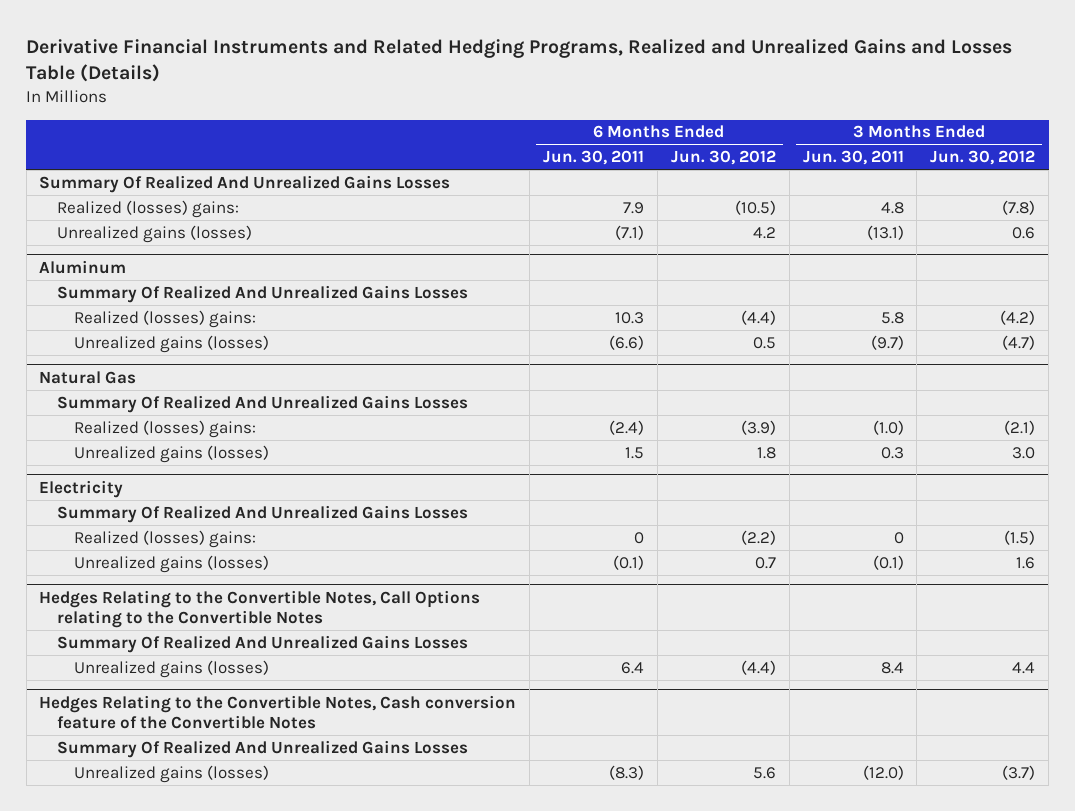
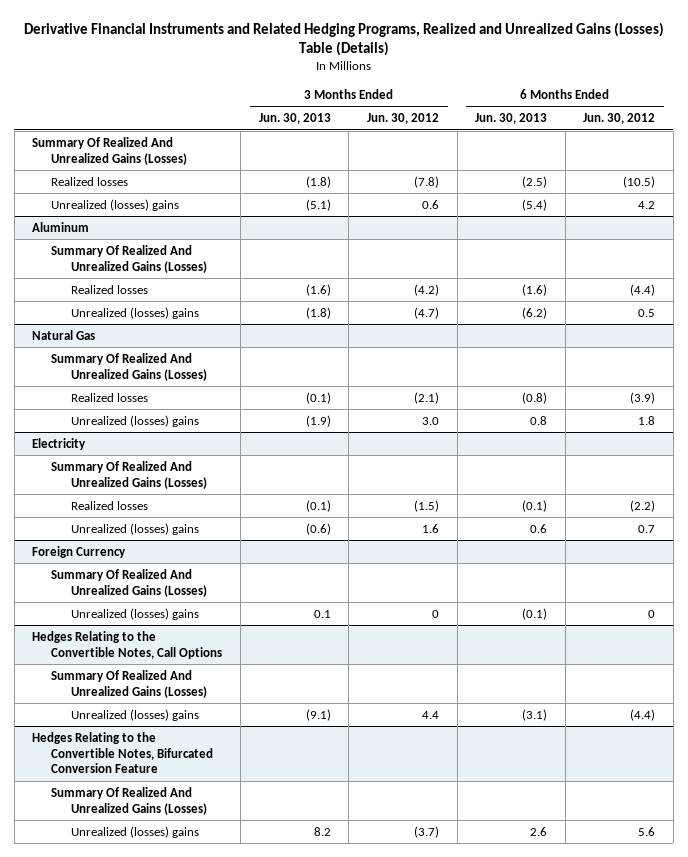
- Derivative Financial Instruments and Related Hedging Programs, Realized and Unrealized Gains and Losses Table (Details)
+ Derivative Financial Instruments and Related Hedging Programs, Realized and Unrealized Gains (Losses) Table (Details)
- | 6 Months Ended Jun. 30, 2011 | 6 Months Ended Jun. 30, 2012 | 3 Months Ended Jun. 30, 2011 | 3 Months Ended Jun. 30, 2012
+ | 3 Months Ended Jun. 30, 2013 | 3 Months Ended Jun. 30, 2012 | 6 Months Ended Jun. 30, 2013 | 6 Months Ended Jun. 30, 2012
- Summary Of Realized And Unrealized Gains Losses
- Realized (losses) gains: | 7.9 | (10.5) | 4.8 | (7.8)
- Unrealized gains (losses) | (7.1) | 4.2 | (13.1) | 0.6
+ Summary Of Realized And Unrealized Gains (Losses)
+ Realized losses | (1.8) | (7.8) | (2.5) | (10.5)
+ Unrealized (losses) gains | (5.1) | 0.6 | (5.4) | 4.2
@ Aluminum
- Summary Of Realized And Unrealized Gains Losses
- Realized (losses) gains: | 10.3 | (4.4) | 5.8 | (4.2)
- Unrealized gains (losses) | (6.6) | 0.5 | (9.7) | (4.7)
+ Summary Of Realized And Unrealized Gains (Losses)
+ Realized losses | (1.6) | (4.2) | (1.6) | (4.4)
+ Unrealized (losses) gains | (1.8) | (4.7) | (6.2) | 0.5
@ Natural Gas
- Summary Of Realized And Unrealized Gains Losses
- Realized (losses) gains: | (2.4) | (3.9) | (1.0) | (2.1)
- Unrealized gains (losses) | 1.5 | 1.8 | 0.3 | 3.0
+ Summary Of Realized And Unrealized Gains (Losses)
+ Realized losses | (0.1) | (2.1) | (0.8) | (3.9)
+ Unrealized (losses) gains | (1.9) | 3.0 | 0.8 | 1.8
@ Electricity
- Summary Of Realized And Unrealized Gains Losses
- Realized (losses) gains: | 0 | (2.2) | 0 | (1.5)
- Unrealized gains (losses) | (0.1) | 0.7 | (0.1) | 1.6
- Hedges Relating to the Convertible Notes, Call Options relating to the Convertible Notes
- Summary Of Realized And Unrealized Gains Losses
- Unrealized gains (losses) | 6.4 | (4.4) | 8.4 | 4.4
- Hedges Relating to the Convertible Notes, Cash conversion feature of the Convertible Notes
- Summary Of Realized And Unrealized Gains Losses
- Unrealized gains (losses) | (8.3) | 5.6 | (12.0) | (3.7)
@ Electricity
+ Summary Of Realized And Unrealized Gains (Losses)
+ Realized losses | (0.1) | (1.5) | (0.1) | (2.2)
+ Unrealized (losses) gains | (0.6) | 1.6 | 0.6 | 0.7
+ Foreign Currency
+ Summary Of Realized And Unrealized Gains (Losses)
+ Unrealized (losses) gains | 0.1 | 0 | (0.1) | 0
+ Hedges Relating to the Convertible Notes, Call Options
+ Summary Of Realized And Unrealized Gains (Losses)
+ Unrealized (losses) gains | (9.1) | 4.4 | (3.1) | (4.4)
+ Hedges Relating to the Convertible Notes, Bifurcated Conversion Feature
+ Summary Of Realized And Unrealized Gains (Losses)
+ Unrealized (losses) gains | 8.2 | (3.7) | 2.6 | 5.6

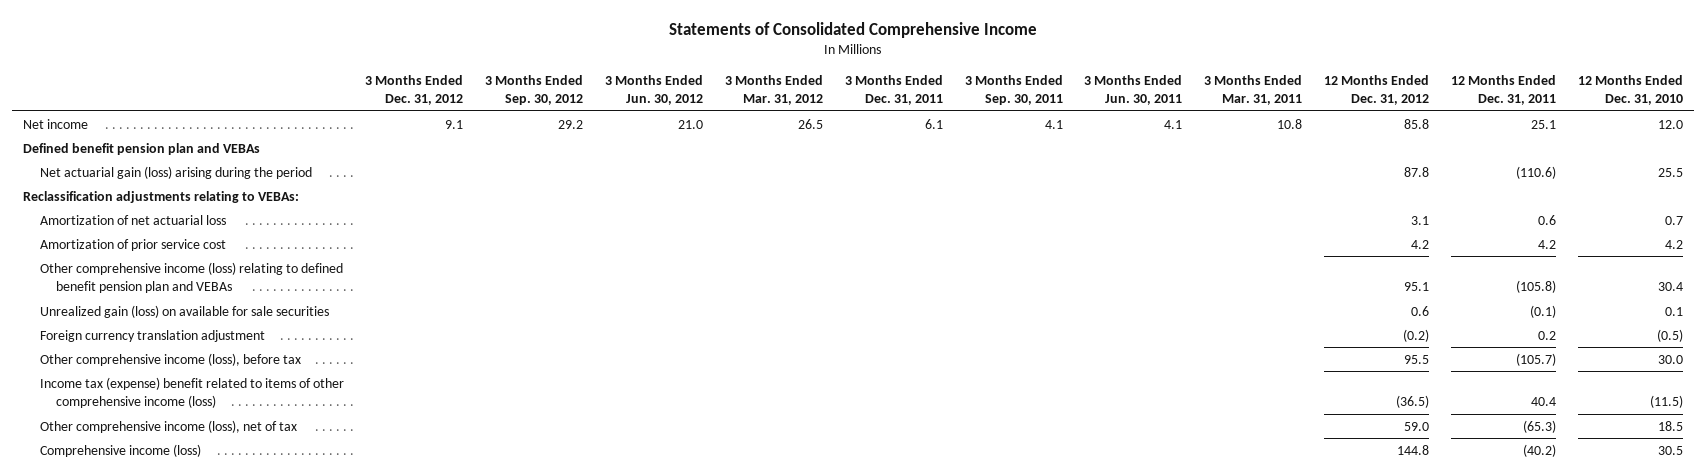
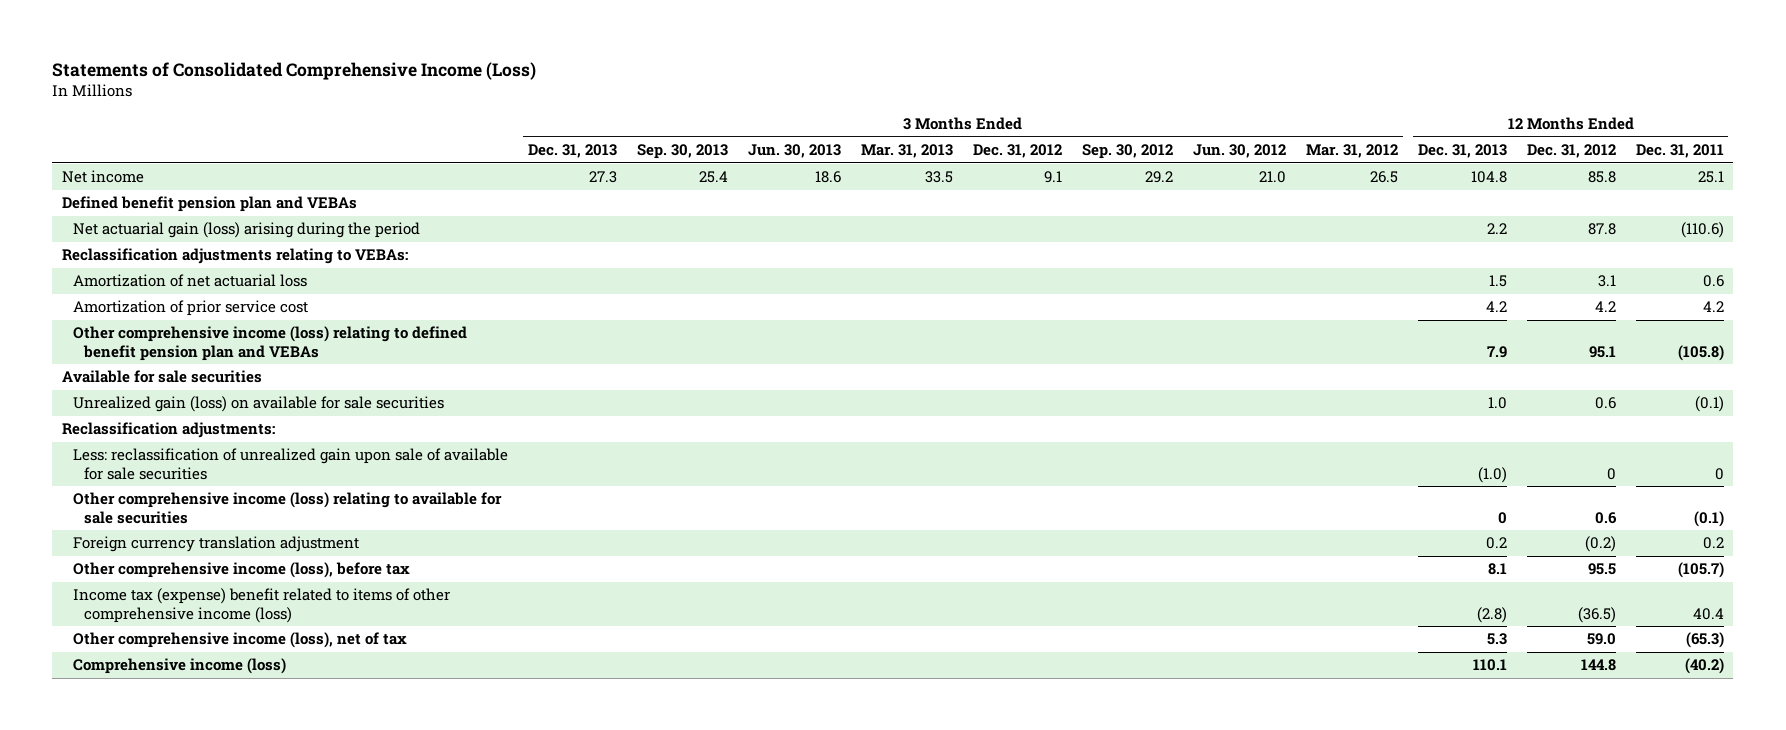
- Statements of Consolidated Comprehensive Income
+ Statements of Consolidated Comprehensive Income (Loss)
- | 3 Months Ended Dec. 31, 2012 | 3 Months Ended Sep. 30, 2012 | 3 Months Ended Jun. 30, 2012 | 3 Months Ended Mar. 31, 2012 | 3 Months Ended Dec. 31, 2011 | 3 Months Ended Sep. 30, 2011 | 3 Months Ended Jun. 30, 2011 | 3 Months Ended Mar. 31, 2011 | 12 Months Ended Dec. 31, 2012 | 12 Months Ended Dec. 31, 2011 | 12 Months Ended Dec. 31, 2010
+ | 3 Months Ended Dec. 31, 2013 | 3 Months Ended Sep. 30, 2013 | 3 Months Ended Jun. 30, 2013 | 3 Months Ended Mar. 31, 2013 | 3 Months Ended Dec. 31, 2012 | 3 Months Ended Sep. 30, 2012 | 3 Months Ended Jun. 30, 2012 | 3 Months Ended Mar. 31, 2012 | 12 Months Ended Dec. 31, 2013 | 12 Months Ended Dec. 31, 2012 | 12 Months Ended Dec. 31, 2011
+ Available for sale securities
+ Reclassification adjustments:
+ Less: reclassification of unrealized gain upon sale of available for sale securities | | | | | | | | | (1.0) | 0 | 0
+ Other comprehensive income (loss) relating to available for sale securities | | | | | | | | | 0 | 0.6 | (0.1)

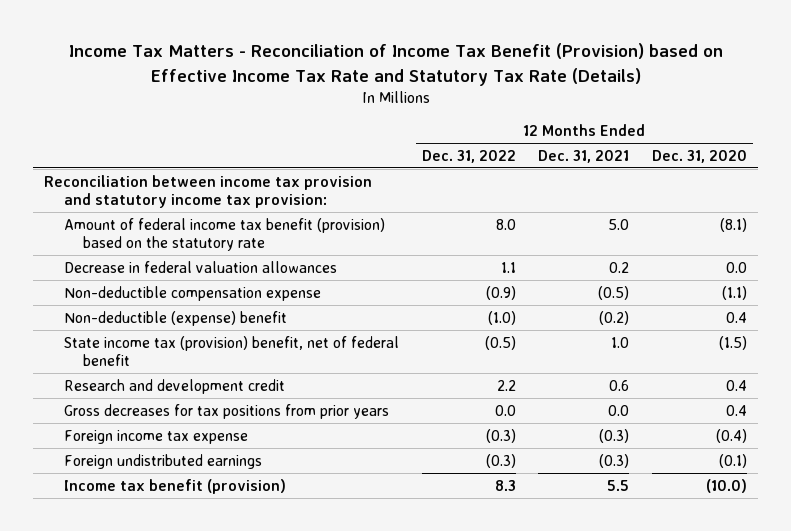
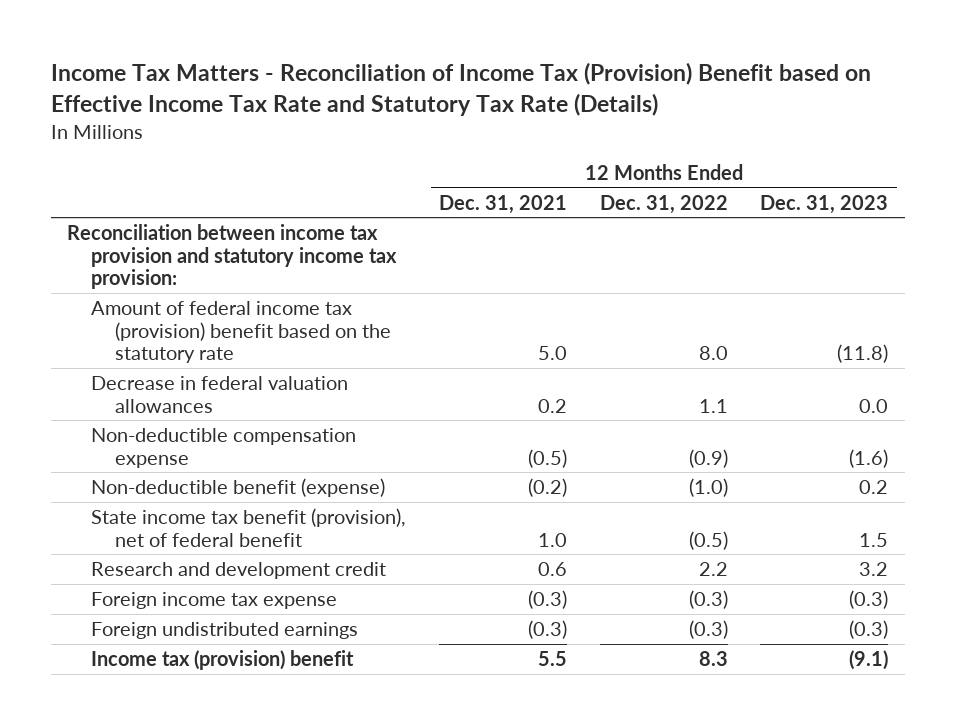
- Income Tax Matters - Reconciliation of Income Tax Benefit (Provision) based on Effective Income Tax Rate and Statutory Tax Rate (Details)
+ Income Tax Matters - Reconciliation of Income Tax (Provision) Benefit based on Effective Income Tax Rate and Statutory Tax Rate (Details)
- | 12 Months Ended Dec. 31, 2022 | 12 Months Ended Dec. 31, 2021 | 12 Months Ended Dec. 31, 2020
+ | 12 Months Ended Dec. 31, 2021 | 12 Months Ended Dec. 31, 2022 | 12 Months Ended Dec. 31, 2023
- Amount of federal income tax benefit (provision) based on the statutory rate | 8.0 | 5.0 | (8.1)
+ Amount of federal income tax (provision) benefit based on the statutory rate | 5.0 | 8.0 | (11.8)
- Non-deductible (expense) benefit | (1.0) | (0.2) | 0.4
- State income tax (provision) benefit, net of federal benefit | (0.5) | 1.0 | (1.5)
+ Non-deductible benefit (expense) | (0.2) | (1.0) | 0.2
+ State income tax benefit (provision), net of federal benefit | 1.0 | (0.5) | 1.5
- Gross decreases for tax positions from prior years | 0.0 | 0.0 | 0.4
- Income tax benefit (provision) | 8.3 | 5.5 | (10.0)
+ Income tax (provision) benefit | 5.5 | 8.3 | (9.1)

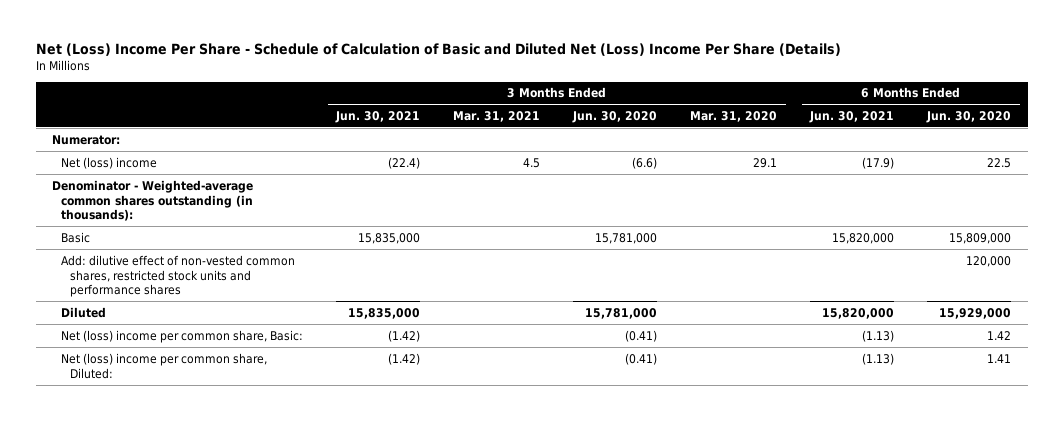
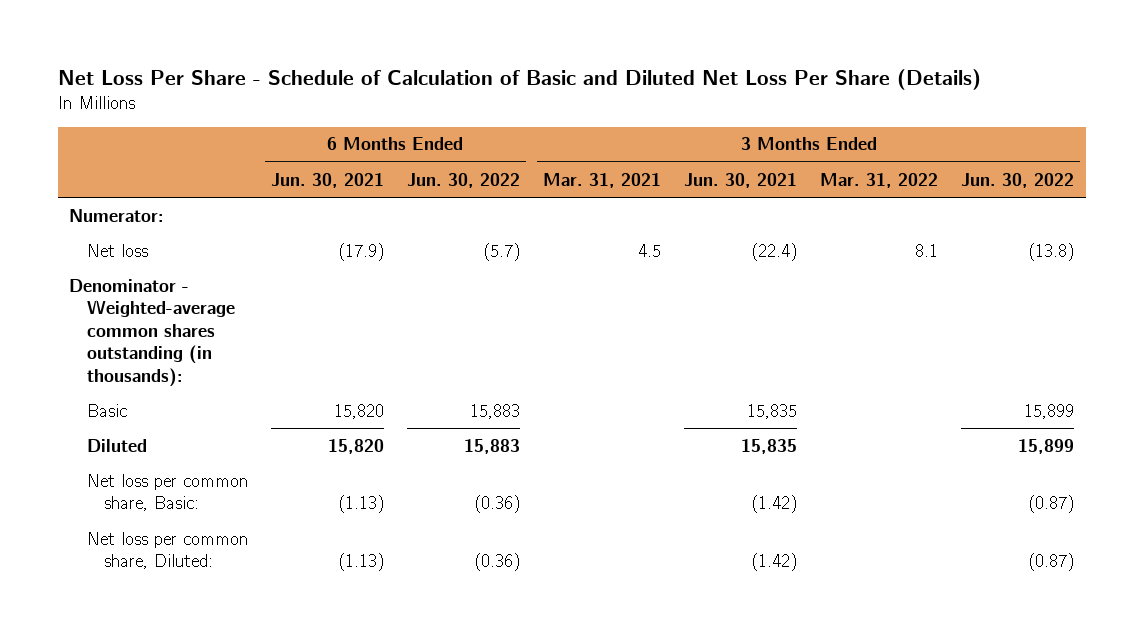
- Net (Loss) Income Per Share - Schedule of Calculation of Basic and Diluted Net (Loss) Income Per Share (Details)
+ Net Loss Per Share - Schedule of Calculation of Basic and Diluted Net Loss Per Share (Details)
- | 3 Months Ended Jun. 30, 2021 | 3 Months Ended Mar. 31, 2021 | 3 Months Ended Jun. 30, 2020 | 3 Months Ended Mar. 31, 2020 | 6 Months Ended Jun. 30, 2021 | 6 Months Ended Jun. 30, 2020
+ | 6 Months Ended Jun. 30, 2021 | 6 Months Ended Jun. 30, 2022 | 3 Months Ended Mar. 31, 2021 | 3 Months Ended Jun. 30, 2021 | 3 Months Ended Mar. 31, 2022 | 3 Months Ended Jun. 30, 2022
- Net (loss) income | (22.4) | 4.5 | (6.6) | 29.1 | (17.9) | 22.5
+ Net loss | (17.9) | (5.7) | 4.5 | (22.4) | 8.1 | (13.8)
- Basic | 15,835,000 | | 15,781,000 | | 15,820,000 | 15,809,000
- Add: dilutive effect of non-vested common shares, restricted stock units and performance shares | | | | | | 120,000
- Diluted | 15,835,000 | | 15,781,000 | | 15,820,000 | 15,929,000
- Net (loss) income per common share, Basic: | (1.42) | | (0.41) | | (1.13) | 1.42
- Net (loss) income per common share, Diluted: | (1.42) | | (0.41) | | (1.13) | 1.41
+ Basic | 15,820 | 15,883 | | 15,835 | | 15,899
+ Diluted | 15,820 | 15,883 | | 15,835 | | 15,899
+ Net loss per common share, Basic: | (1.13) | (0.36) | | (1.42) | | (0.87)
+ Net loss per common share, Diluted: | (1.13) | (0.36) | | (1.42) | | (0.87)

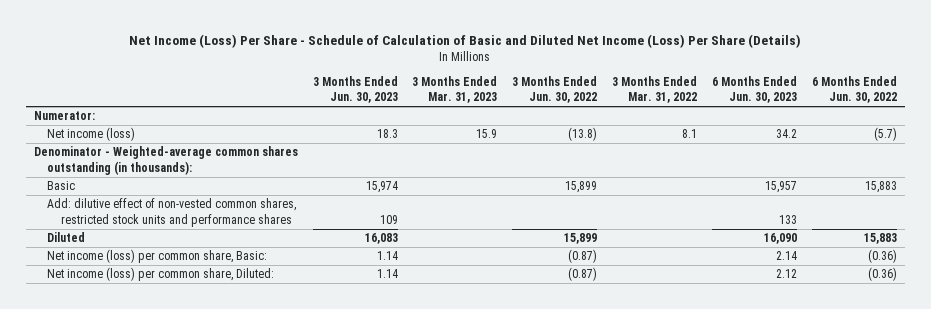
- Net Loss Per Share - Schedule of Calculation of Basic and Diluted Net Loss Per Share (Details)
+ Net Income (Loss) Per Share - Schedule of Calculation of Basic and Diluted Net Income (Loss) Per Share (Details)
- | 6 Months Ended Jun. 30, 2021 | 6 Months Ended Jun. 30, 2022 | 3 Months Ended Mar. 31, 2021 | 3 Months Ended Jun. 30, 2021 | 3 Months Ended Mar. 31, 2022 | 3 Months Ended Jun. 30, 2022
+ | 3 Months Ended Jun. 30, 2023 | 3 Months Ended Mar. 31, 2023 | 3 Months Ended Jun. 30, 2022 | 3 Months Ended Mar. 31, 2022 | 6 Months Ended Jun. 30, 2023 | 6 Months Ended Jun. 30, 2022
- Net loss | (17.9) | (5.7) | 4.5 | (22.4) | 8.1 | (13.8)
+ Net income (loss) | 18.3 | 15.9 | (13.8) | 8.1 | 34.2 | (5.7)
+ Add: dilutive effect of non-vested common shares, restricted stock units and performance shares | 109 | | | | 133 |
- Net loss per common share, Basic: | (1.13) | (0.36) | | (1.42) | | (0.87)
- Net loss per common share, Diluted: | (1.13) | (0.36) | | (1.42) | | (0.87)
+ Net income (loss) per common share, Basic: | 1.14 | | (0.87) | | 2.14 | (0.36)
+ Net income (loss) per common share, Diluted: | 1.14 | | (0.87) | | 2.12 | (0.36)

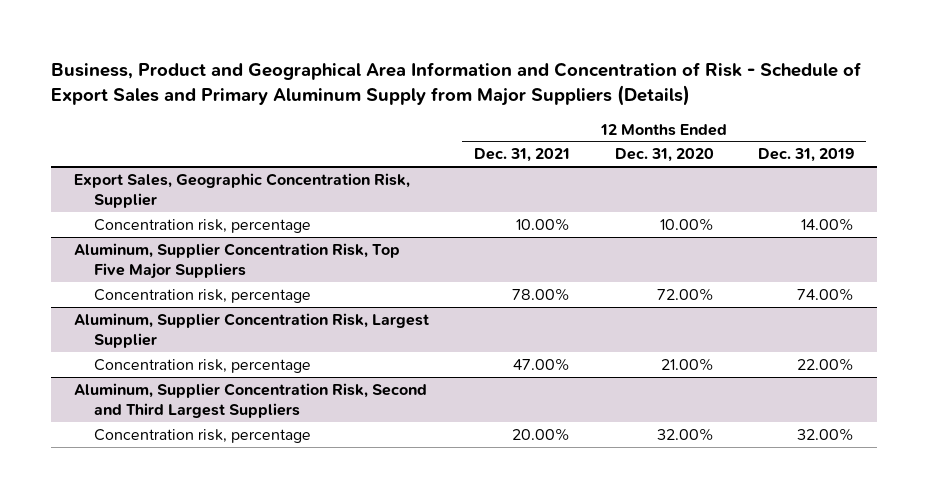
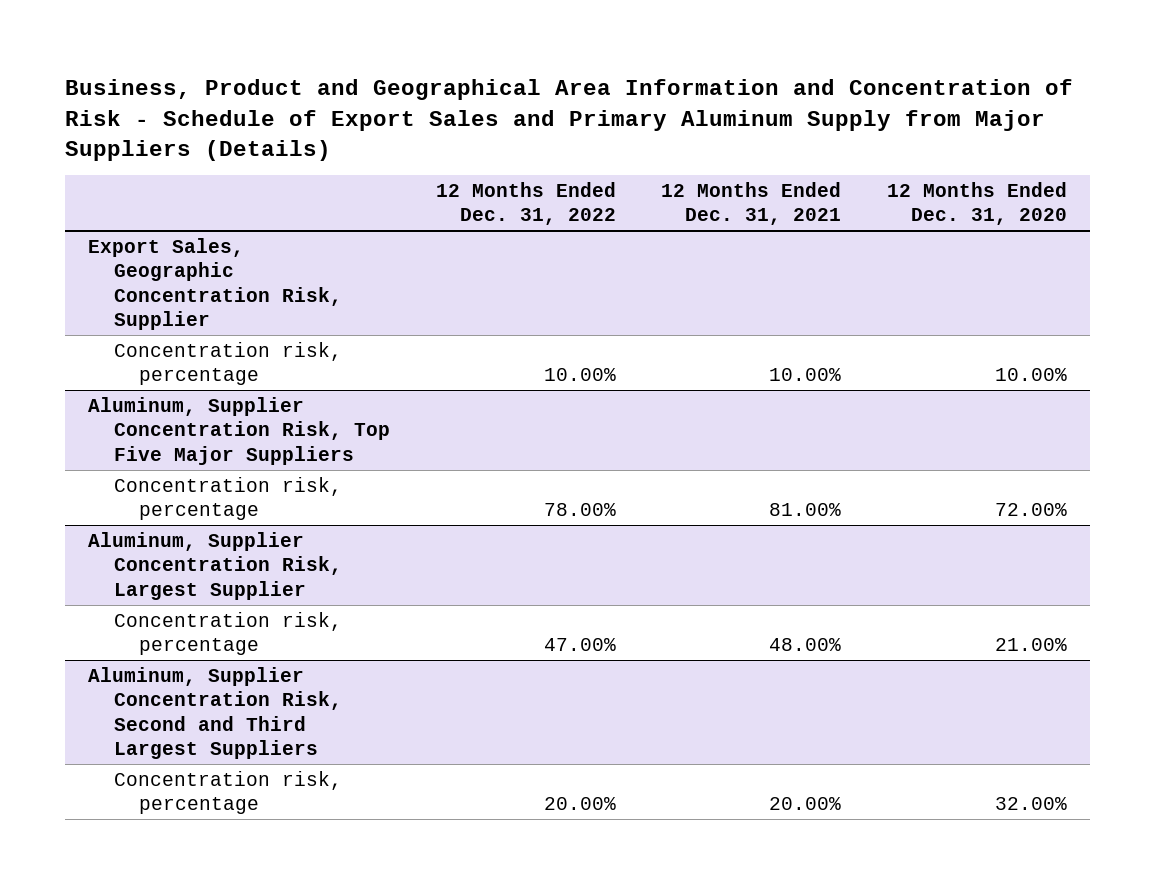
- | 12 Months Ended Dec. 31, 2021 | 12 Months Ended Dec. 31, 2020 | 12 Months Ended Dec. 31, 2019
+ | 12 Months Ended Dec. 31, 2022 | 12 Months Ended Dec. 31, 2021 | 12 Months Ended Dec. 31, 2020
@ Aluminum, Supplier Concentration Risk, Top Five Major Suppliers
- Concentration risk, percentage | 78.00% | 72.00% | 74.00%
+ Concentration risk, percentage | 78.00% | 81.00% | 72.00%
@ Aluminum, Supplier Concentration Risk, Largest Supplier
- Concentration risk, percentage | 47.00% | 21.00% | 22.00%
+ Concentration risk, percentage | 47.00% | 48.00% | 21.00%

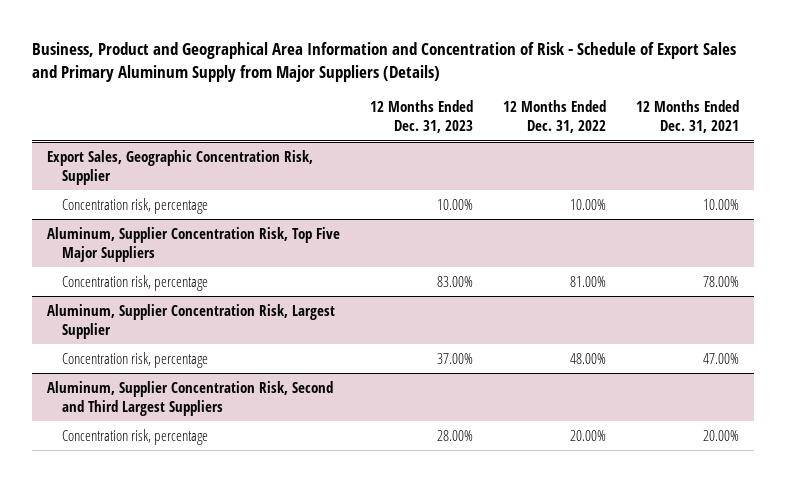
- | 12 Months Ended Dec. 31, 2022 | 12 Months Ended Dec. 31, 2021 | 12 Months Ended Dec. 31, 2020
+ | 12 Months Ended Dec. 31, 2023 | 12 Months Ended Dec. 31, 2022 | 12 Months Ended Dec. 31, 2021
@ Aluminum, Supplier Concentration Risk, Top Five Major Suppliers
- Concentration risk, percentage | 78.00% | 81.00% | 72.00%
+ Concentration risk, percentage | 83.00% | 81.00% | 78.00%
@ Aluminum, Supplier Concentration Risk, Largest Supplier
- Concentration risk, percentage | 47.00% | 48.00% | 21.00%
+ Concentration risk, percentage | 37.00% | 48.00% | 47.00%

